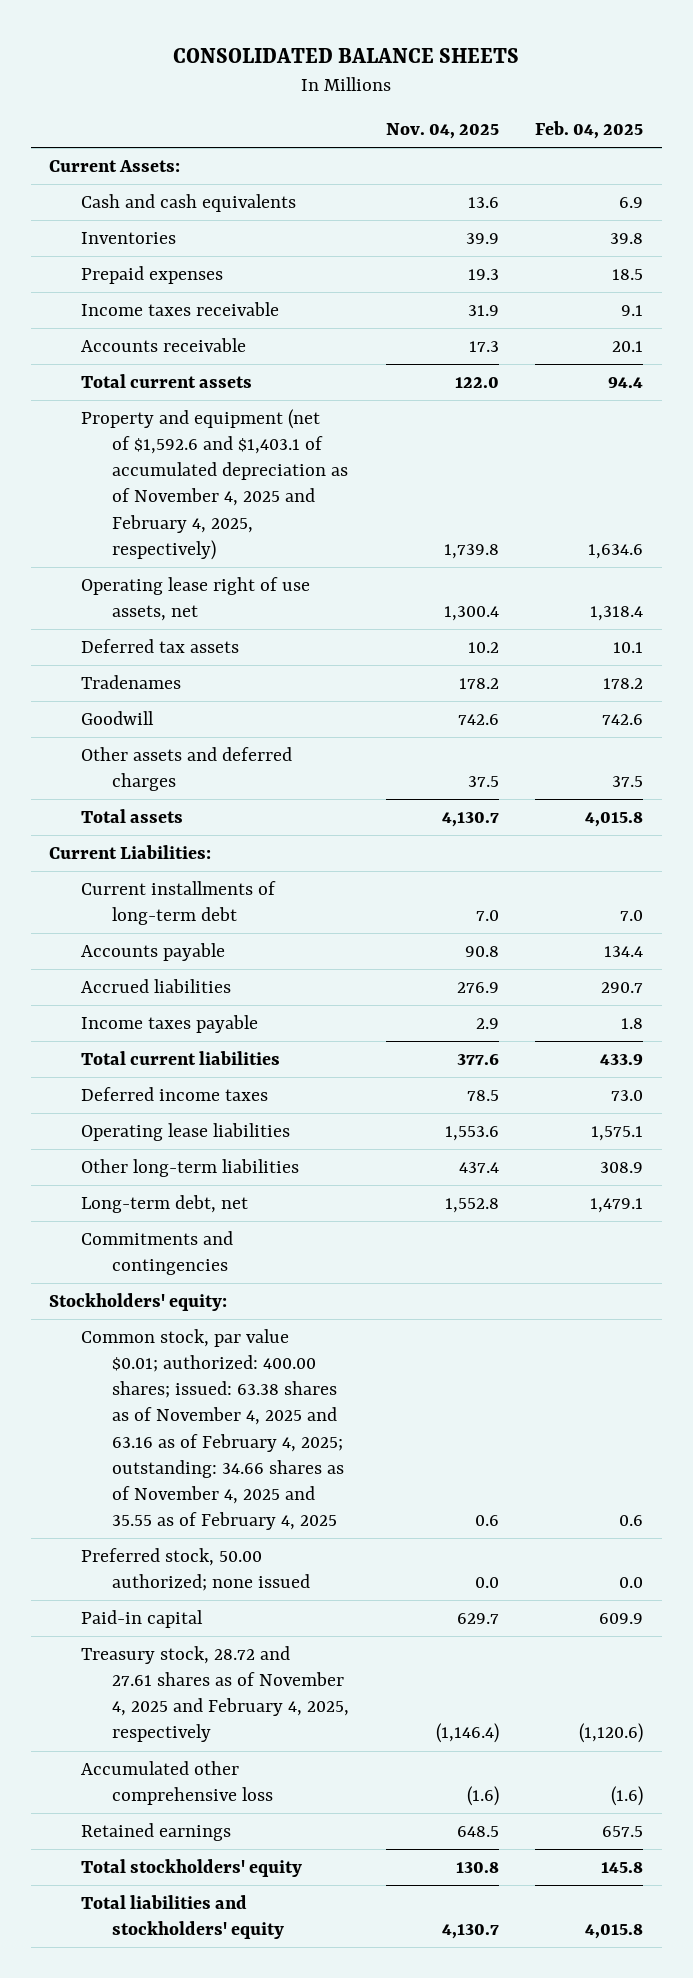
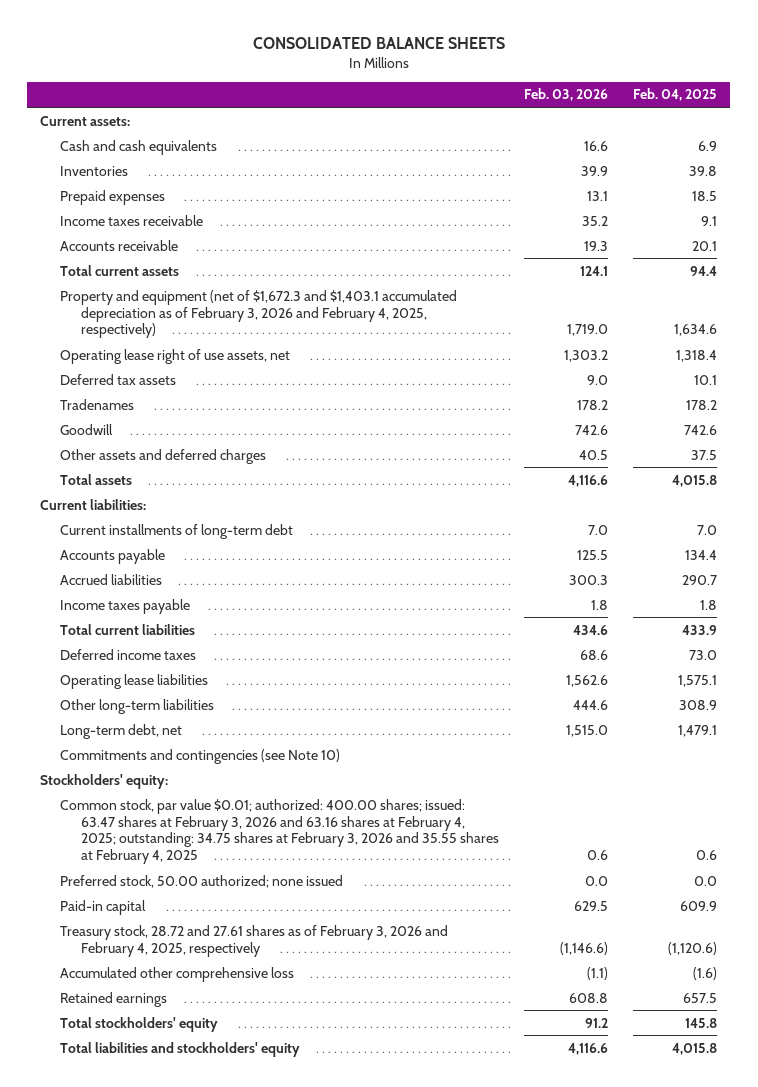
- | Nov. 04, 2025 | Feb. 04, 2025
+ | Feb. 03, 2026 | Feb. 04, 2025
- Current Assets:
+ Current assets:
- Property and equipment (net of $1,592.6 and $1,403.1 of accumulated depreciation as of November 4, 2025 and February 4, 2025, respectively) | 1,739.8 | 1,634.6
+ Property and equipment (net of $1,672.3 and $1,403.1 accumulated depreciation as of February 3, 2026 and February 4, 2025, respectively) | 1,719.0 | 1,634.6
- Current Liabilities:
+ Current liabilities:
- Commitments and contingencies
+ Commitments and contingencies (see Note 10)
- Common stock, par value $0.01; authorized: 400.00 shares; issued: 63.38 shares as of November 4, 2025 and 63.16 as of February 4, 2025; outstanding: 34.66 shares as of November 4, 2025 and 35.55 as of February 4, 2025 | 0.6 | 0.6
+ Common stock, par value $0.01; authorized: 400.00 shares; issued: 63.47 shares at February 3, 2026 and 63.16 shares at February 4, 2025; outstanding: 34.75 shares at February 3, 2026 and 35.55 shares at February 4, 2025 | 0.6 | 0.6
- Treasury stock, 28.72 and 27.61 shares as of November 4, 2025 and February 4, 2025, respectively | (1,146.4) | (1,120.6)
+ Treasury stock, 28.72 and 27.61 shares as of February 3, 2026 and February 4, 2025, respectively | (1,146.6) | (1,120.6)

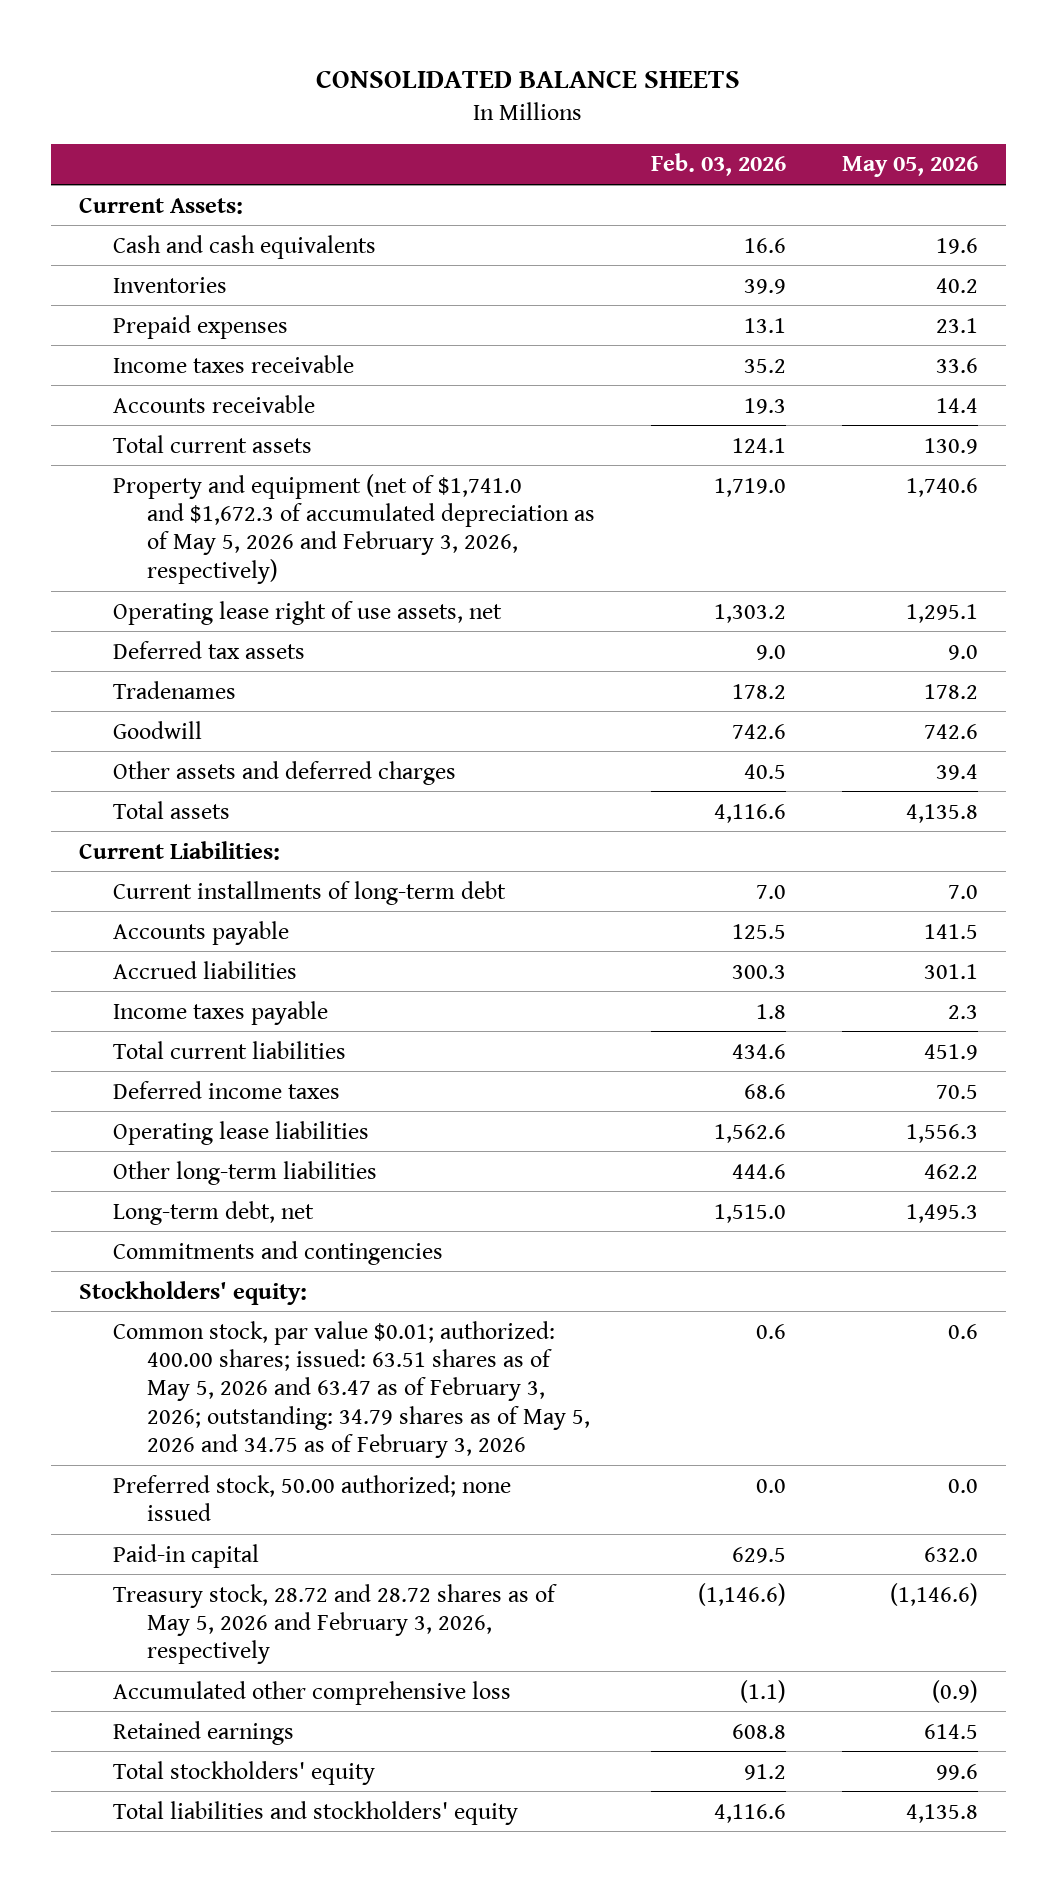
- | Feb. 03, 2026 | Feb. 04, 2025
+ | Feb. 03, 2026 | May 05, 2026
- Current assets:
+ Current Assets:
- Property and equipment (net of $1,672.3 and $1,403.1 accumulated depreciation as of February 3, 2026 and February 4, 2025, respectively) | 1,719.0 | 1,634.6
+ Property and equipment (net of $1,741.0 and $1,672.3 of accumulated depreciation as of May 5, 2026 and February 3, 2026, respectively) | 1,719.0 | 1,740.6
- Current liabilities:
+ Current Liabilities:
- Commitments and contingencies (see Note 10)
+ Commitments and contingencies
- Common stock, par value $0.01; authorized: 400.00 shares; issued: 63.47 shares at February 3, 2026 and 63.16 shares at February 4, 2025; outstanding: 34.75 shares at February 3, 2026 and 35.55 shares at February 4, 2025 | 0.6 | 0.6
+ Common stock, par value $0.01; authorized: 400.00 shares; issued: 63.51 shares as of May 5, 2026 and 63.47 as of February 3, 2026; outstanding: 34.79 shares as of May 5, 2026 and 34.75 as of February 3, 2026 | 0.6 | 0.6
- Treasury stock, 28.72 and 27.61 shares as of February 3, 2026 and February 4, 2025, respectively | (1,146.6) | (1,120.6)
+ Treasury stock, 28.72 and 28.72 shares as of May 5, 2026 and February 3, 2026, respectively | (1,146.6) | (1,146.6)

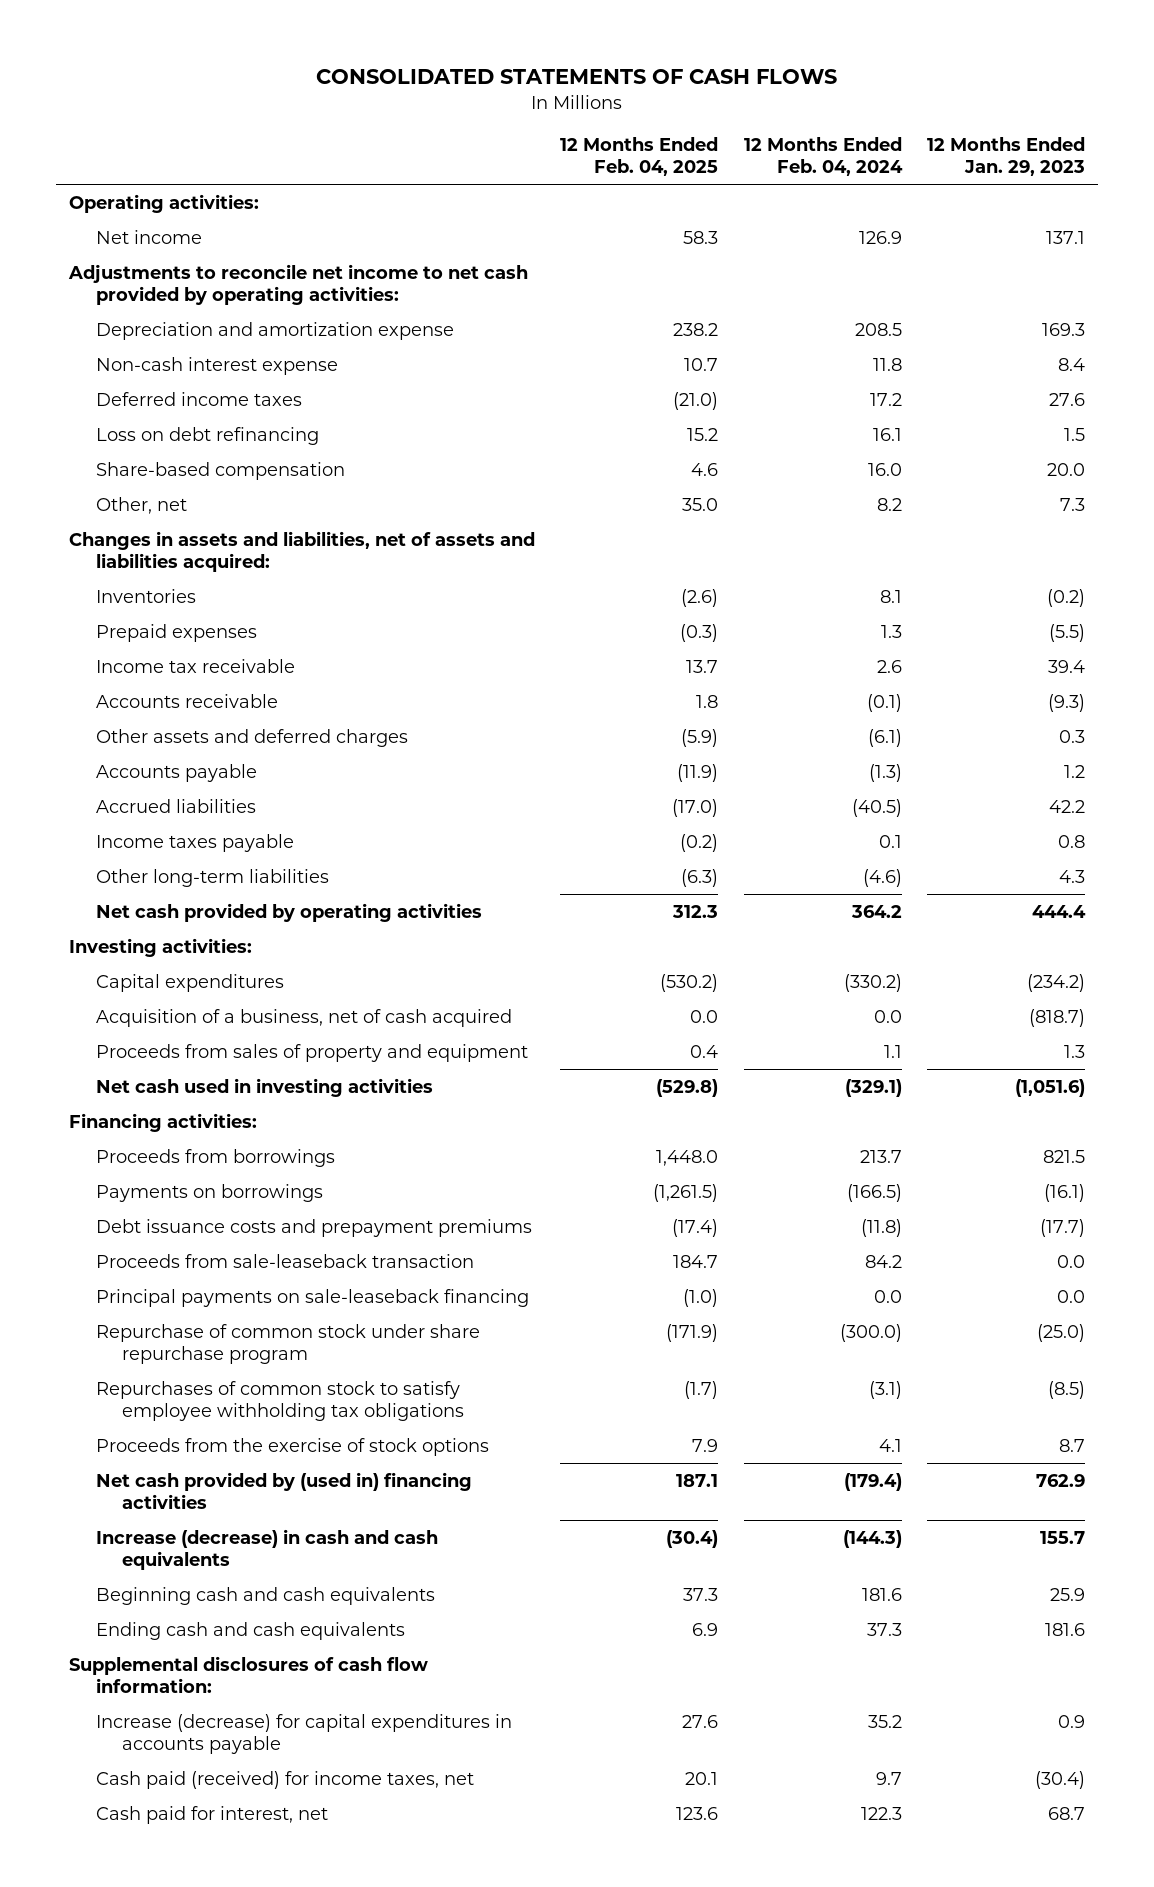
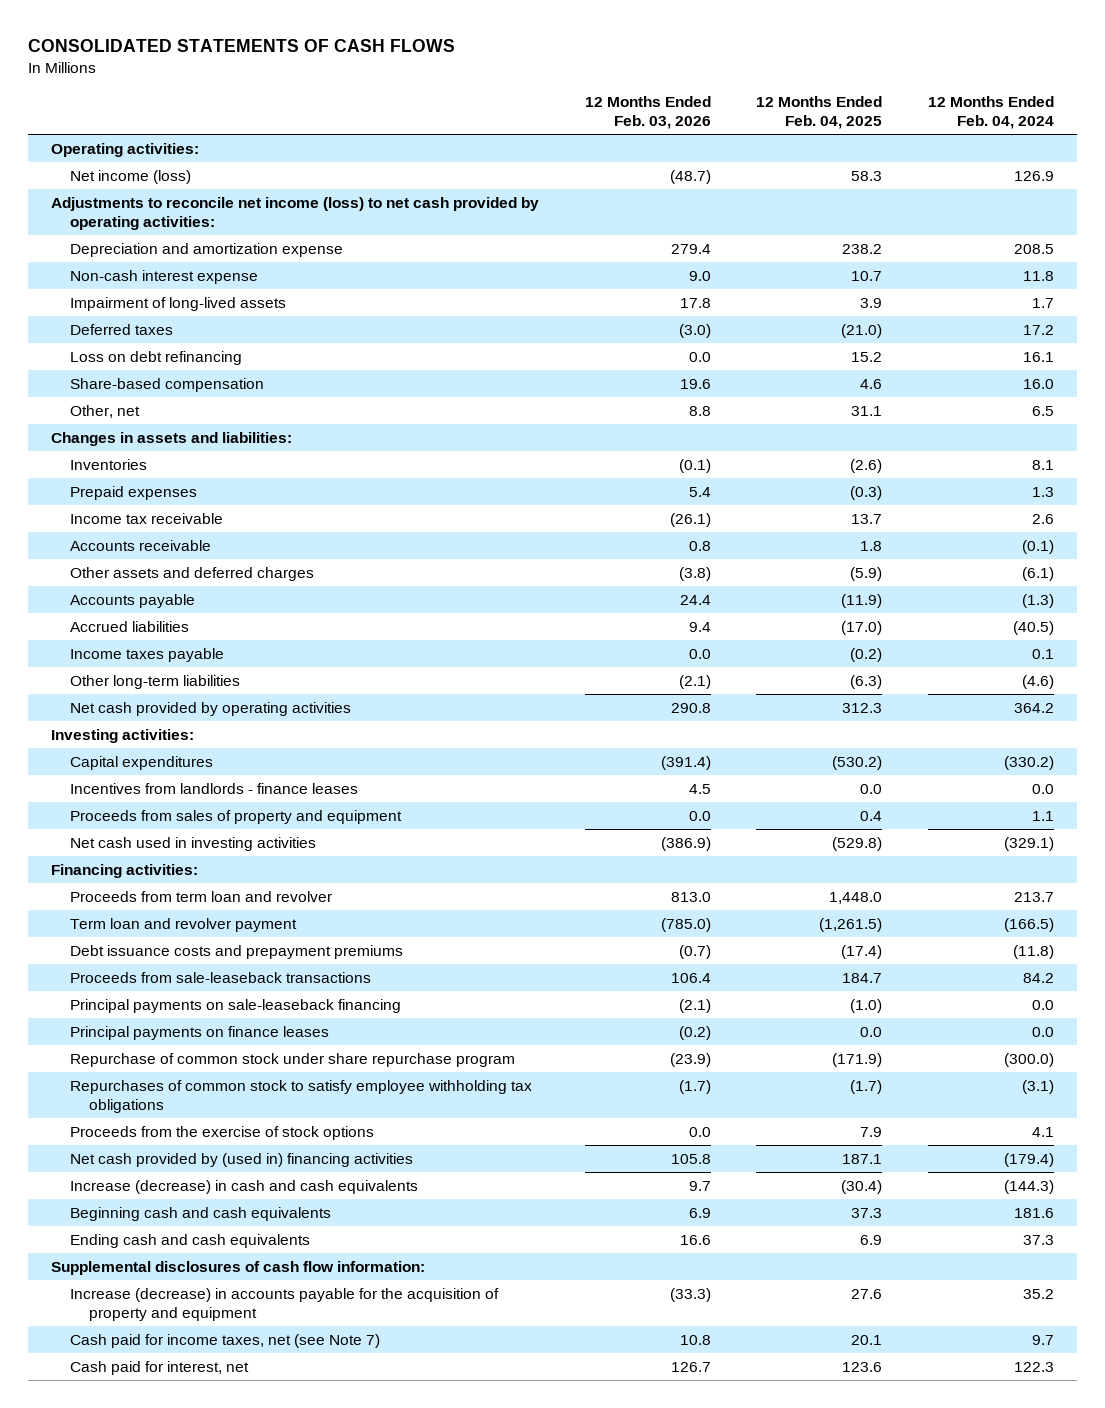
- | 12 Months Ended Feb. 04, 2025 | 12 Months Ended Feb. 04, 2024 | 12 Months Ended Jan. 29, 2023
+ | 12 Months Ended Feb. 03, 2026 | 12 Months Ended Feb. 04, 2025 | 12 Months Ended Feb. 04, 2024
- Net income | 58.3 | 126.9 | 137.1
- Adjustments to reconcile net income to net cash provided by operating activities:
+ Net income (loss) | (48.7) | 58.3 | 126.9
+ Adjustments to reconcile net income (loss) to net cash provided by operating activities:
- Deferred income taxes | (21.0) | 17.2 | 27.6
+ Impairment of long-lived assets | 17.8 | 3.9 | 1.7
+ Deferred taxes | (3.0) | (21.0) | 17.2
- Other, net | 35.0 | 8.2 | 7.3
- Changes in assets and liabilities, net of assets and liabilities acquired:
+ Other, net | 8.8 | 31.1 | 6.5
+ Changes in assets and liabilities:
- Acquisition of a business, net of cash acquired | 0.0 | 0.0 | (818.7)
+ Incentives from landlords - finance leases | 4.5 | 0.0 | 0.0
- Proceeds from borrowings | 1,448.0 | 213.7 | 821.5
- Payments on borrowings | (1,261.5) | (166.5) | (16.1)
+ Proceeds from term loan and revolver | 813.0 | 1,448.0 | 213.7
+ Term loan and revolver payment | (785.0) | (1,261.5) | (166.5)
- Proceeds from sale-leaseback transaction | 184.7 | 84.2 | 0.0
+ Proceeds from sale-leaseback transactions | 106.4 | 184.7 | 84.2
+ Principal payments on finance leases | (0.2) | 0.0 | 0.0
- Increase (decrease) for capital expenditures in accounts payable | 27.6 | 35.2 | 0.9
- Cash paid (received) for income taxes, net | 20.1 | 9.7 | (30.4)
+ Increase (decrease) in accounts payable for the acquisition of property and equipment | (33.3) | 27.6 | 35.2
+ Cash paid for income taxes, net (see Note 7) | 10.8 | 20.1 | 9.7

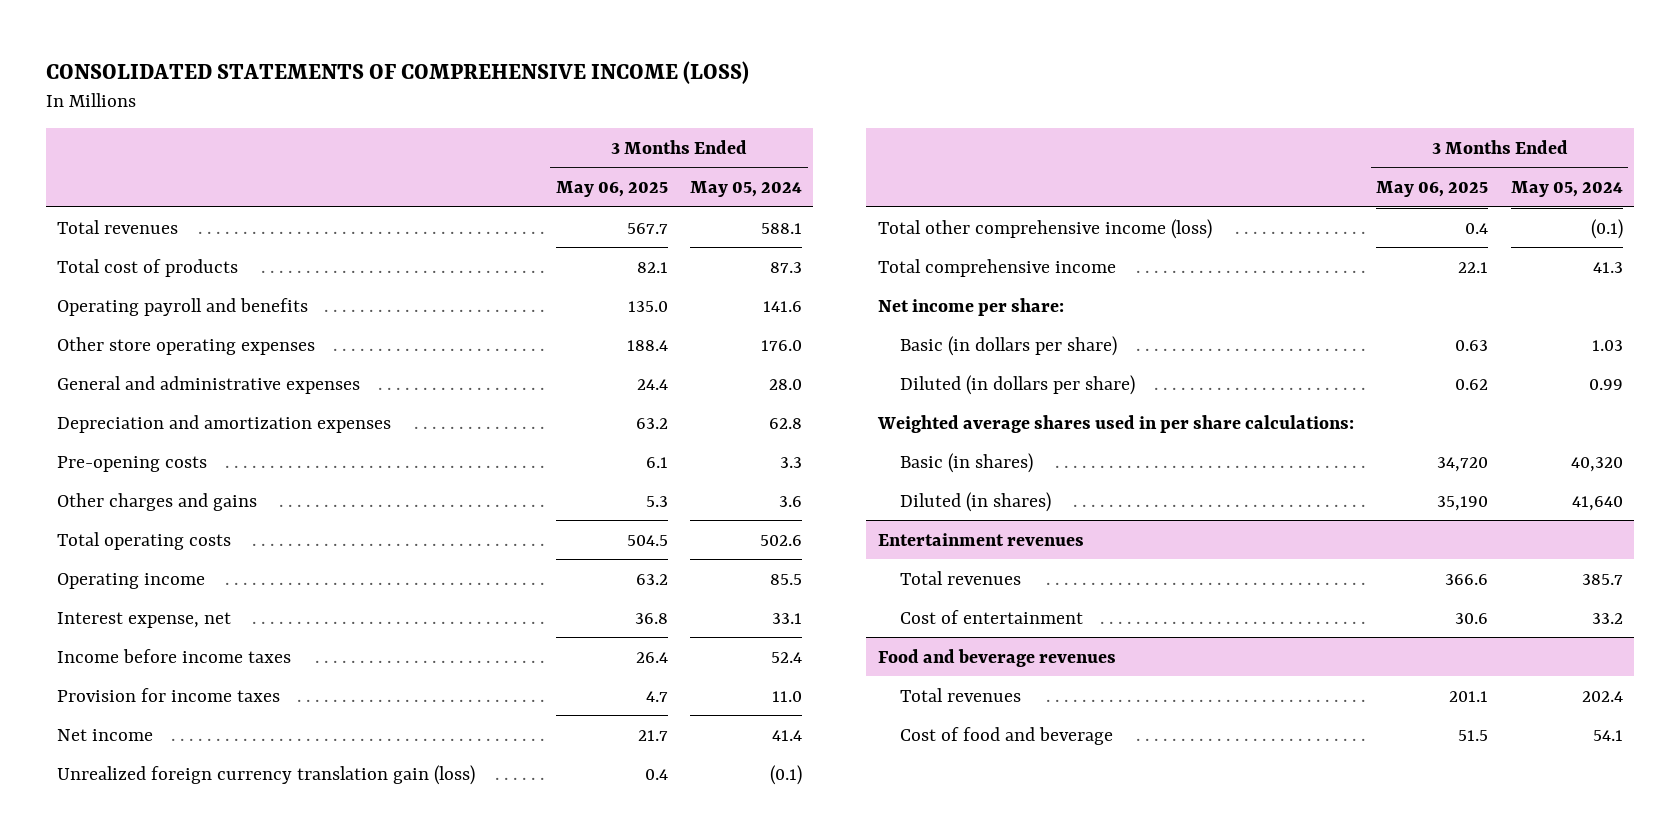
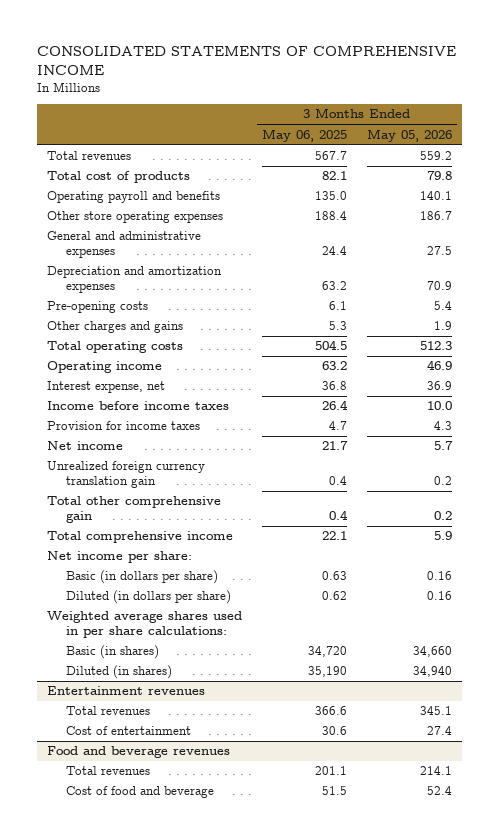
- CONSOLIDATED STATEMENTS OF COMPREHENSIVE INCOME (LOSS)
+ CONSOLIDATED STATEMENTS OF COMPREHENSIVE INCOME
- | 3 Months Ended May 06, 2025 | 3 Months Ended May 05, 2024
+ | 3 Months Ended May 06, 2025 | 3 Months Ended May 05, 2026
- Unrealized foreign currency translation gain (loss) | 0.4 | (0.1)
- Total other comprehensive income (loss) | 0.4 | (0.1)
+ Unrealized foreign currency translation gain | 0.4 | 0.2
+ Total other comprehensive gain | 0.4 | 0.2

